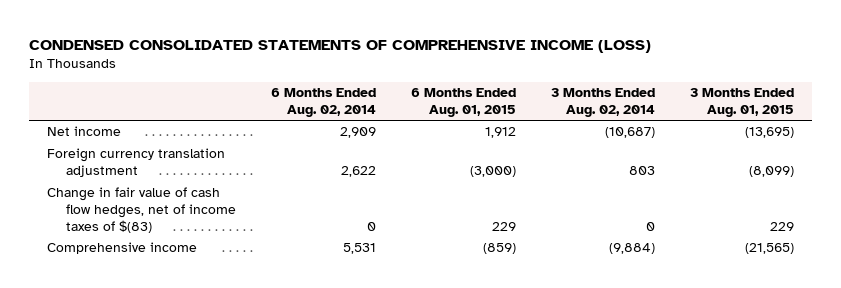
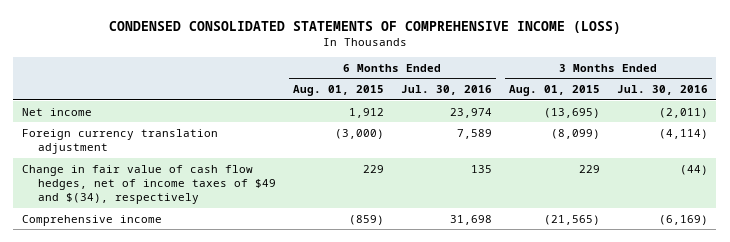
- | 6 Months Ended Aug. 02, 2014 | 6 Months Ended Aug. 01, 2015 | 3 Months Ended Aug. 02, 2014 | 3 Months Ended Aug. 01, 2015
+ | 6 Months Ended Aug. 01, 2015 | 6 Months Ended Jul. 30, 2016 | 3 Months Ended Aug. 01, 2015 | 3 Months Ended Jul. 30, 2016
- Change in fair value of cash flow hedges, net of income taxes of $(83) | 0 | 229 | 0 | 229
+ Change in fair value of cash flow hedges, net of income taxes of $49 and $(34), respectively | 229 | 135 | 229 | (44)

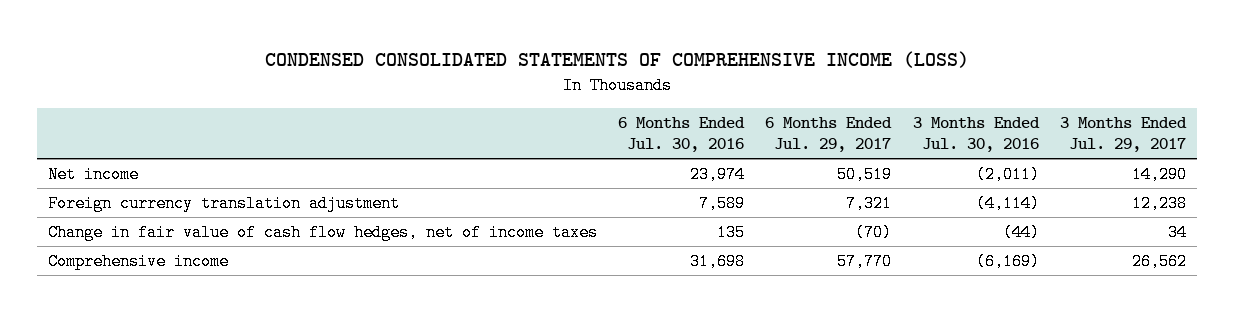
- | 6 Months Ended Aug. 01, 2015 | 6 Months Ended Jul. 30, 2016 | 3 Months Ended Aug. 01, 2015 | 3 Months Ended Jul. 30, 2016
+ | 6 Months Ended Jul. 30, 2016 | 6 Months Ended Jul. 29, 2017 | 3 Months Ended Jul. 30, 2016 | 3 Months Ended Jul. 29, 2017
- Change in fair value of cash flow hedges, net of income taxes of $49 and $(34), respectively | 229 | 135 | 229 | (44)
+ Change in fair value of cash flow hedges, net of income taxes | 135 | (70) | (44) | 34

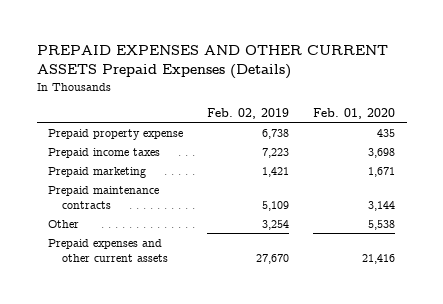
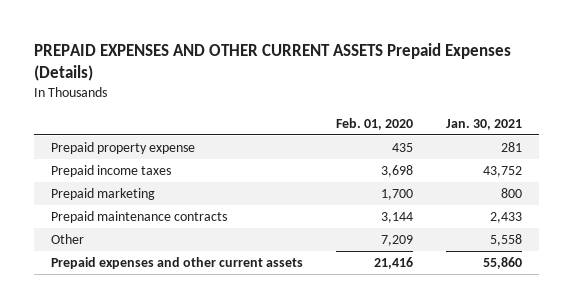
- | Feb. 02, 2019 | Feb. 01, 2020
+ | Feb. 01, 2020 | Jan. 30, 2021
- Prepaid marketing | 1,421 | 1,671
+ Prepaid marketing | 1,700 | 800
- Other | 3,254 | 5,538
+ Other | 7,209 | 5,558

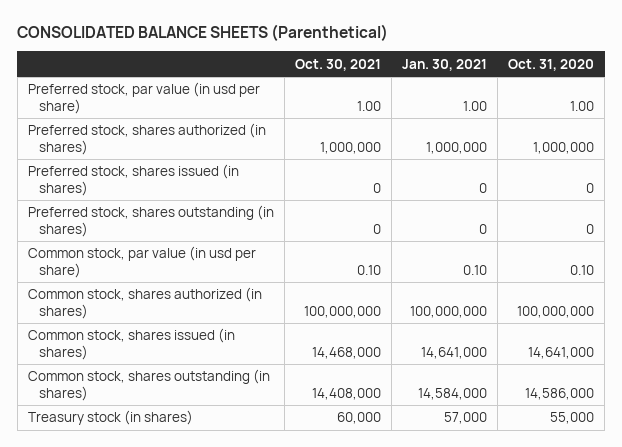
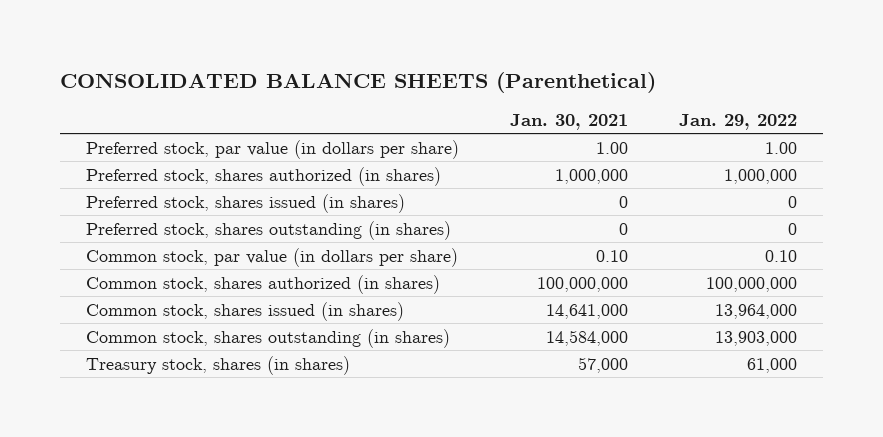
- | Oct. 30, 2021 | Jan. 30, 2021 | Oct. 31, 2020
+ | Jan. 30, 2021 | Jan. 29, 2022
- Preferred stock, par value (in usd per share) | 1.00 | 1.00 | 1.00
+ Preferred stock, par value (in dollars per share) | 1.00 | 1.00
- Common stock, par value (in usd per share) | 0.10 | 0.10 | 0.10
+ Common stock, par value (in dollars per share) | 0.10 | 0.10
- Treasury stock (in shares) | 60,000 | 57,000 | 55,000
+ Treasury stock, shares (in shares) | 57,000 | 61,000

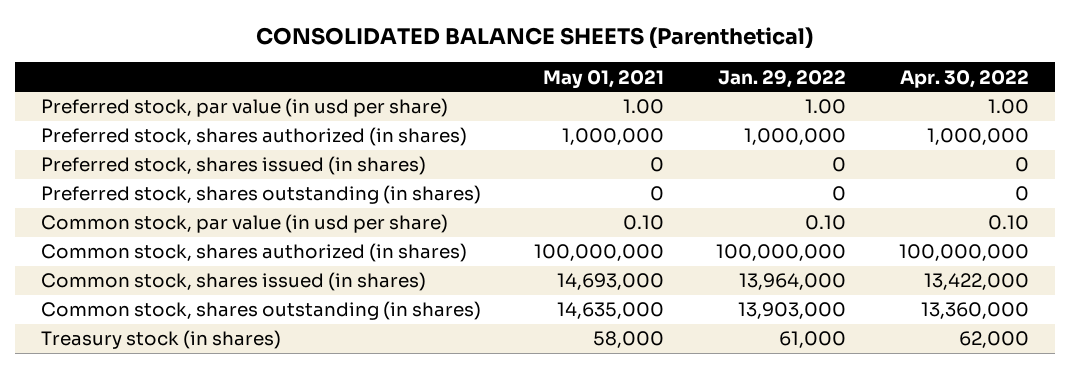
- | Jan. 30, 2021 | Jan. 29, 2022
+ | May 01, 2021 | Jan. 29, 2022 | Apr. 30, 2022
- Preferred stock, par value (in dollars per share) | 1.00 | 1.00
+ Preferred stock, par value (in usd per share) | 1.00 | 1.00 | 1.00
- Common stock, par value (in dollars per share) | 0.10 | 0.10
+ Common stock, par value (in usd per share) | 0.10 | 0.10 | 0.10
- Treasury stock, shares (in shares) | 57,000 | 61,000
+ Treasury stock (in shares) | 58,000 | 61,000 | 62,000

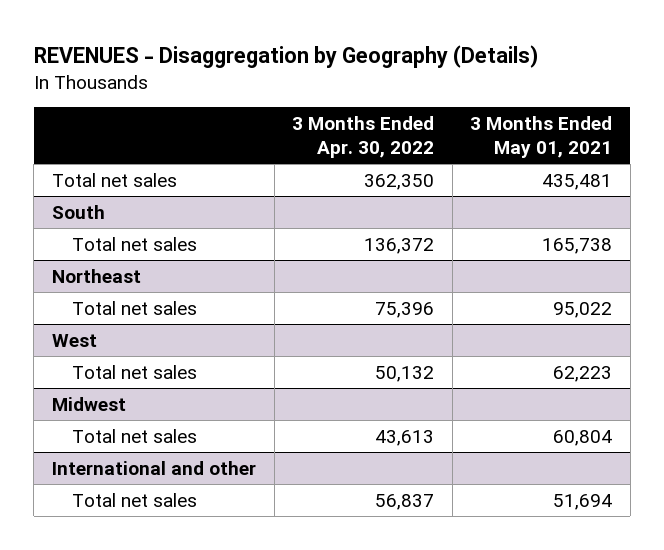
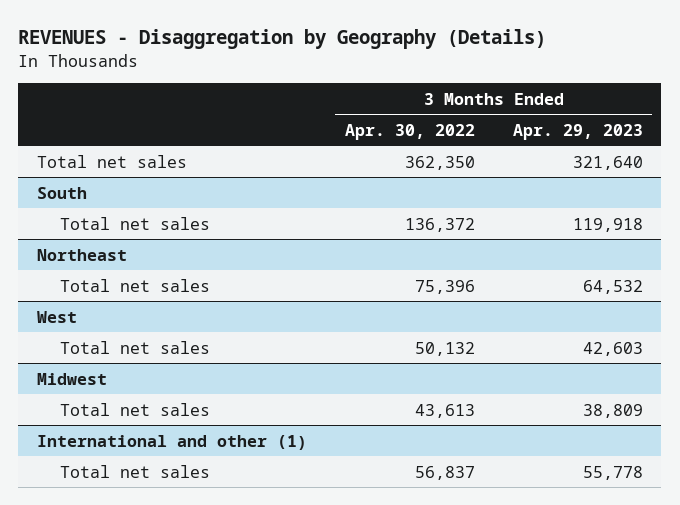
- | 3 Months Ended Apr. 30, 2022 | 3 Months Ended May 01, 2021
+ | 3 Months Ended Apr. 30, 2022 | 3 Months Ended Apr. 29, 2023
- International and other
+ International and other (1)

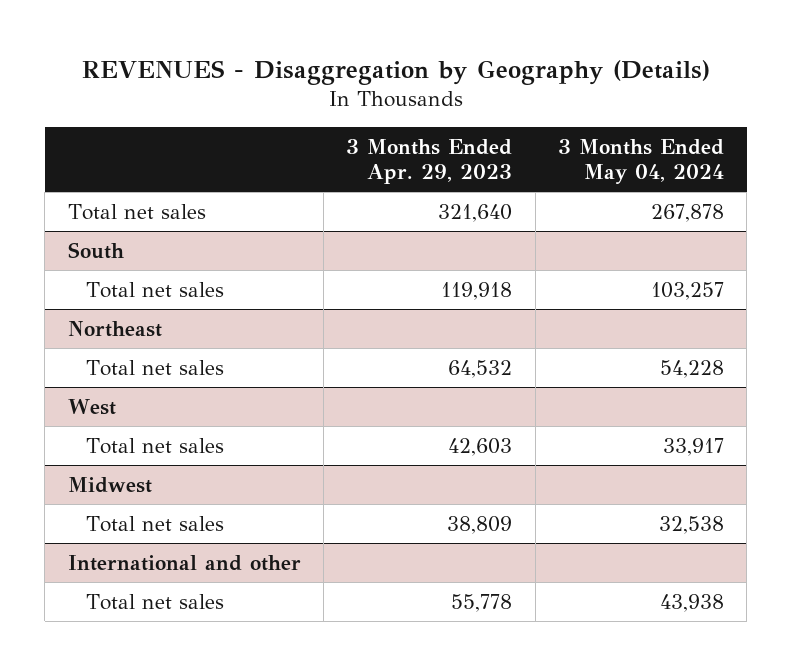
- | 3 Months Ended Apr. 30, 2022 | 3 Months Ended Apr. 29, 2023
+ | 3 Months Ended Apr. 29, 2023 | 3 Months Ended May 04, 2024
- International and other (1)
+ International and other

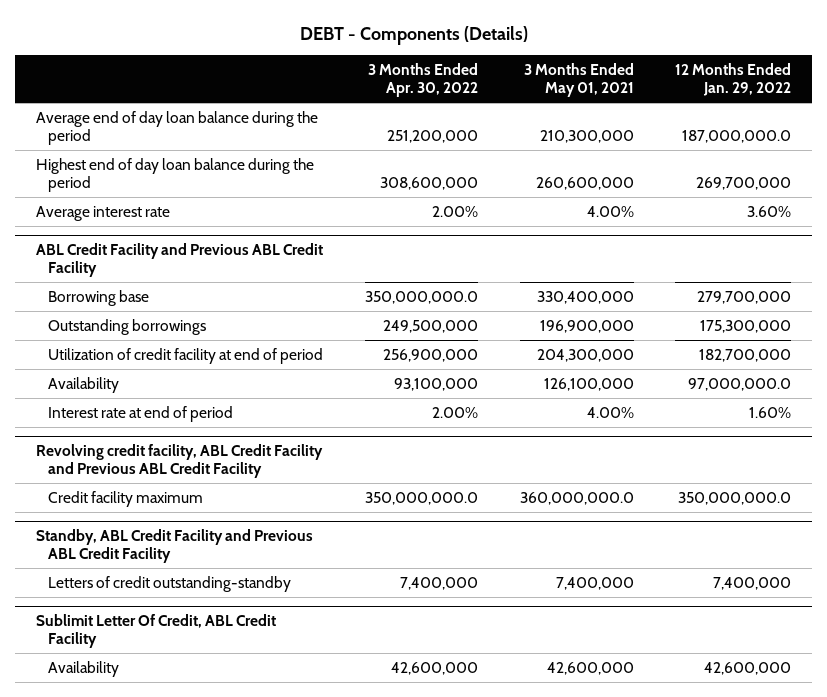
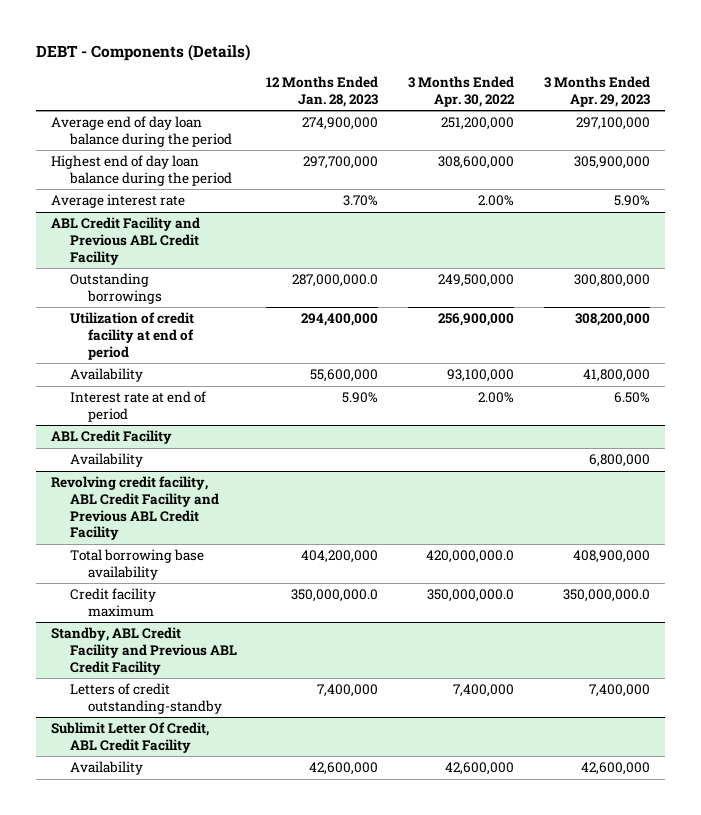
- | 3 Months Ended Apr. 30, 2022 | 3 Months Ended May 01, 2021 | 12 Months Ended Jan. 29, 2022
+ | 12 Months Ended Jan. 28, 2023 | 3 Months Ended Apr. 30, 2022 | 3 Months Ended Apr. 29, 2023
@ ABL Credit Facility and Previous ABL Credit Facility
- Borrowing base | 350,000,000.0 | 330,400,000 | 279,700,000
+ ABL Credit Facility
+ Availability | | | 6,800,000
@ Revolving credit facility, ABL Credit Facility and Previous ABL Credit Facility
+ Total borrowing base availability | 404,200,000 | 420,000,000.0 | 408,900,000

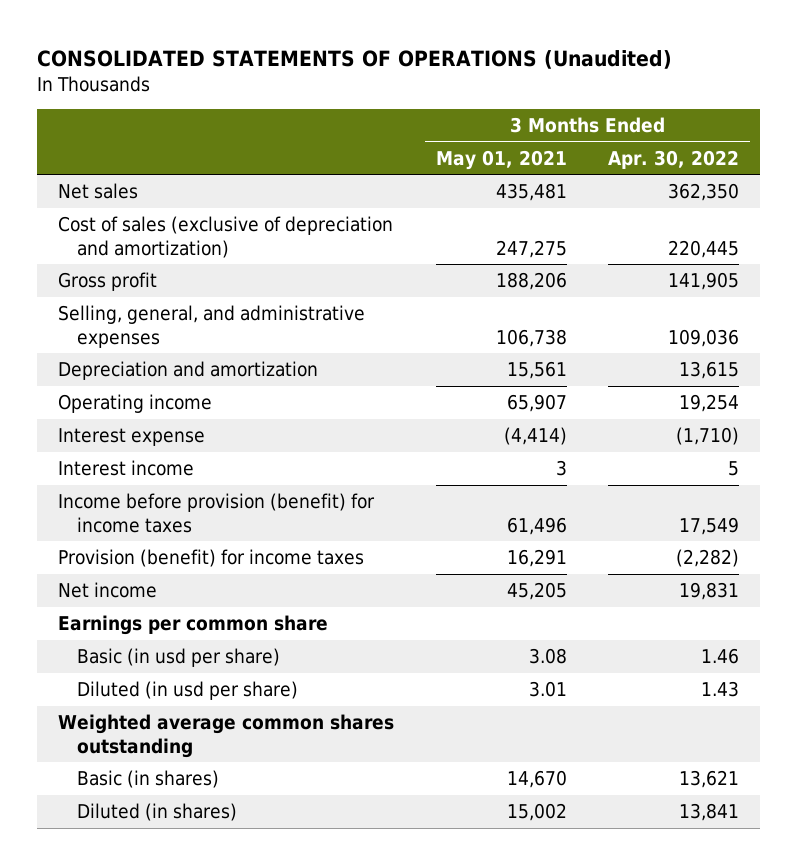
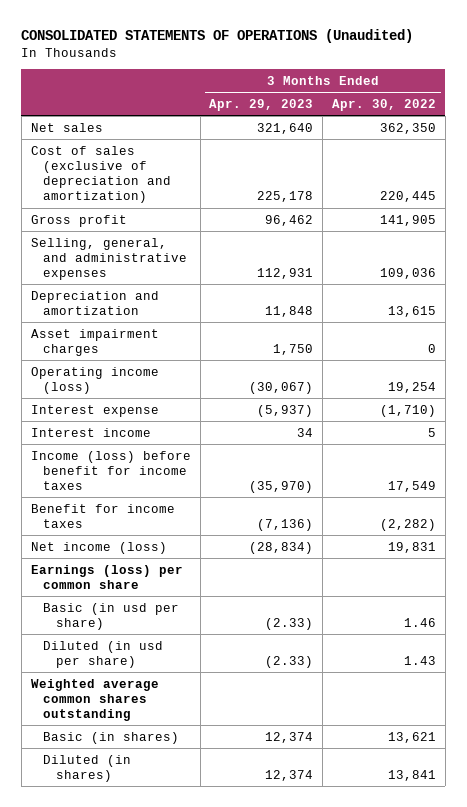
- | 3 Months Ended May 01, 2021 | 3 Months Ended Apr. 30, 2022
+ | 3 Months Ended Apr. 29, 2023 | 3 Months Ended Apr. 30, 2022
- Operating income | 65,907 | 19,254
+ Asset impairment charges | 1,750 | 0
+ Operating income (loss) | (30,067) | 19,254
- Income before provision (benefit) for income taxes | 61,496 | 17,549
- Provision (benefit) for income taxes | 16,291 | (2,282)
- Net income | 45,205 | 19,831
- Earnings per common share
+ Income (loss) before benefit for income taxes | (35,970) | 17,549
+ Benefit for income taxes | (7,136) | (2,282)
+ Net income (loss) | (28,834) | 19,831
+ Earnings (loss) per common share

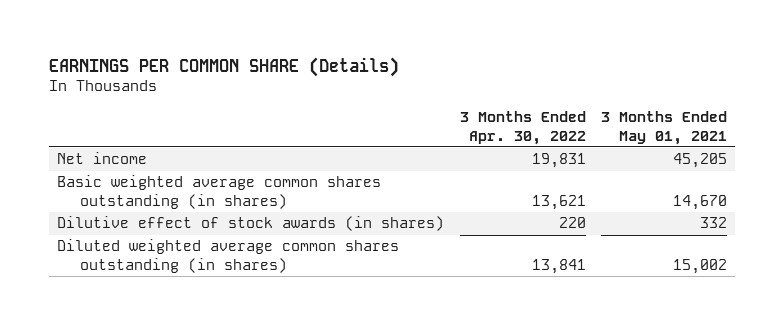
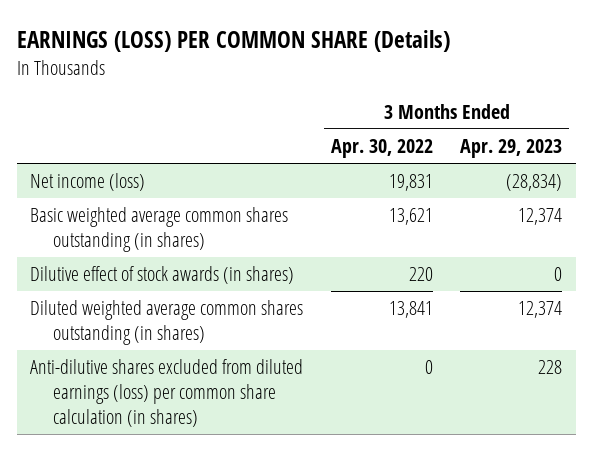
- EARNINGS PER COMMON SHARE (Details)
+ EARNINGS (LOSS) PER COMMON SHARE (Details)
- | 3 Months Ended Apr. 30, 2022 | 3 Months Ended May 01, 2021
+ | 3 Months Ended Apr. 30, 2022 | 3 Months Ended Apr. 29, 2023
- Net income | 19,831 | 45,205
+ Net income (loss) | 19,831 | (28,834)
+ Anti-dilutive shares excluded from diluted earnings (loss) per common share calculation (in shares) | 0 | 228

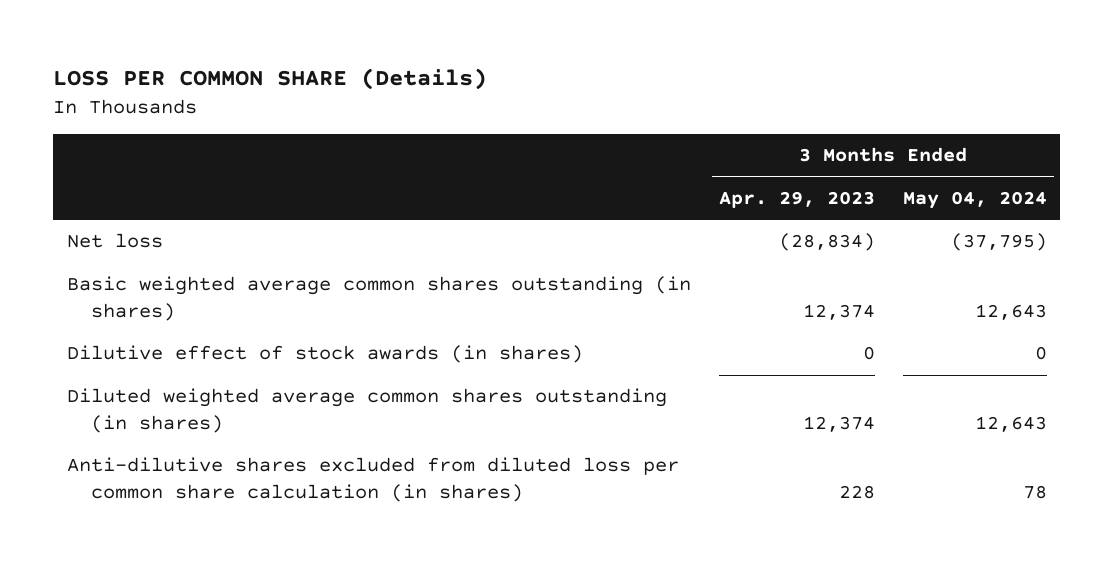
- EARNINGS (LOSS) PER COMMON SHARE (Details)
+ LOSS PER COMMON SHARE (Details)
- | 3 Months Ended Apr. 30, 2022 | 3 Months Ended Apr. 29, 2023
+ | 3 Months Ended Apr. 29, 2023 | 3 Months Ended May 04, 2024
- Net income (loss) | 19,831 | (28,834)
+ Net loss | (28,834) | (37,795)
- Anti-dilutive shares excluded from diluted earnings (loss) per common share calculation (in shares) | 0 | 228
+ Anti-dilutive shares excluded from diluted loss per common share calculation (in shares) | 228 | 78

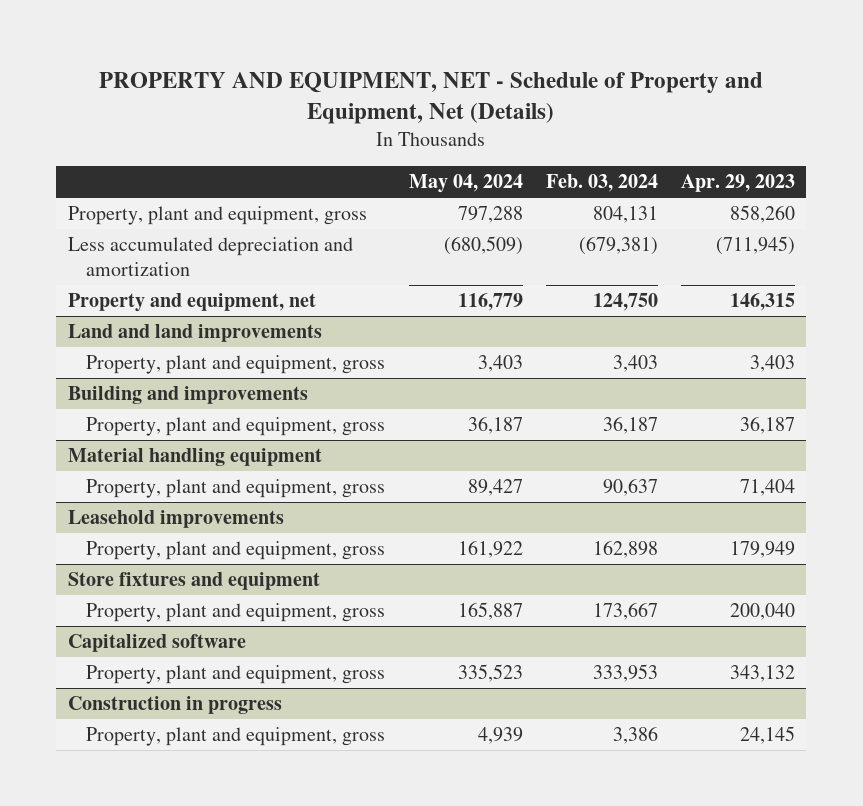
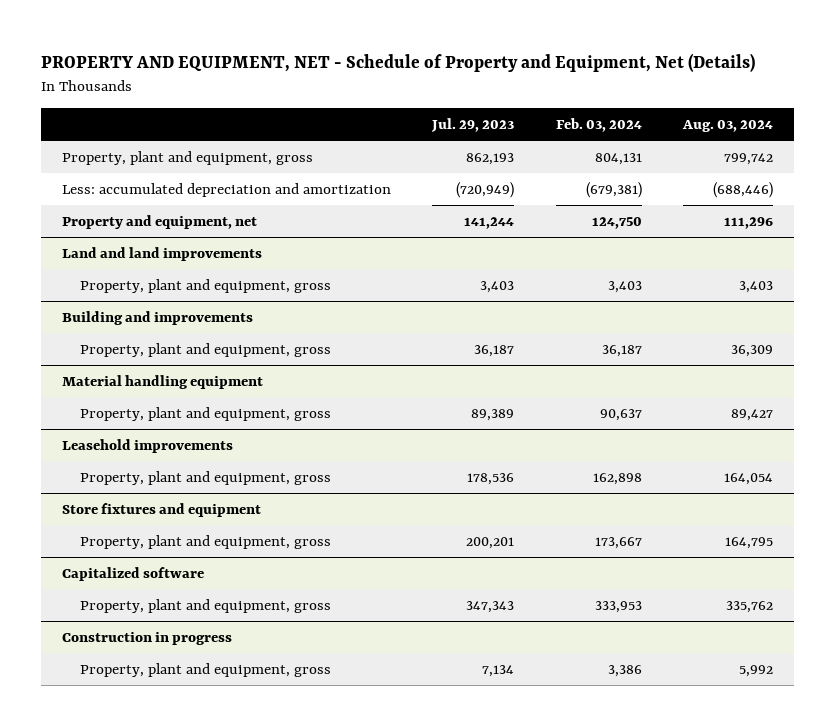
- | May 04, 2024 | Feb. 03, 2024 | Apr. 29, 2023
+ | Jul. 29, 2023 | Feb. 03, 2024 | Aug. 03, 2024
- Less accumulated depreciation and amortization | (680,509) | (679,381) | (711,945)
+ Less: accumulated depreciation and amortization | (720,949) | (679,381) | (688,446)

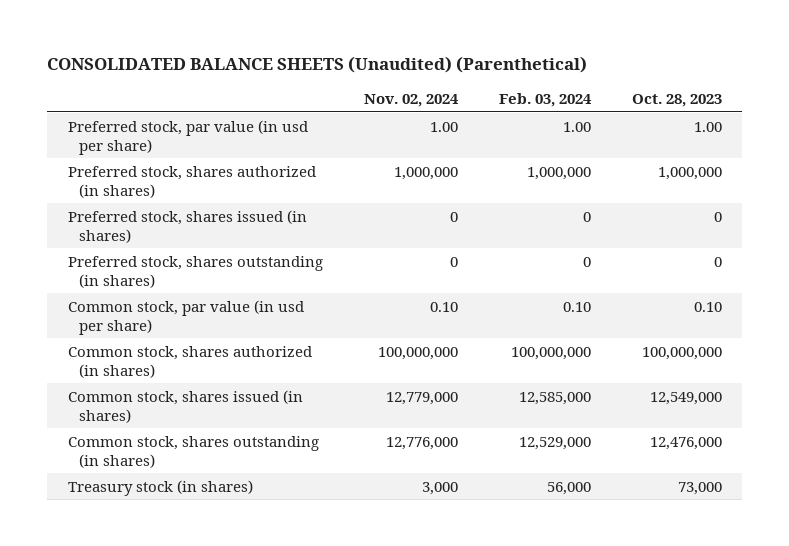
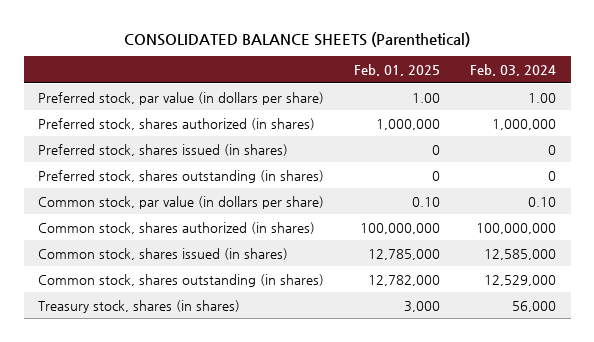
- CONSOLIDATED BALANCE SHEETS (Unaudited) (Parenthetical)
+ CONSOLIDATED BALANCE SHEETS (Parenthetical)
- | Nov. 02, 2024 | Feb. 03, 2024 | Oct. 28, 2023
+ | Feb. 01, 2025 | Feb. 03, 2024
- Preferred stock, par value (in usd per share) | 1.00 | 1.00 | 1.00
+ Preferred stock, par value (in dollars per share) | 1.00 | 1.00
- Common stock, par value (in usd per share) | 0.10 | 0.10 | 0.10
+ Common stock, par value (in dollars per share) | 0.10 | 0.10
- Treasury stock (in shares) | 3,000 | 56,000 | 73,000
+ Treasury stock, shares (in shares) | 3,000 | 56,000

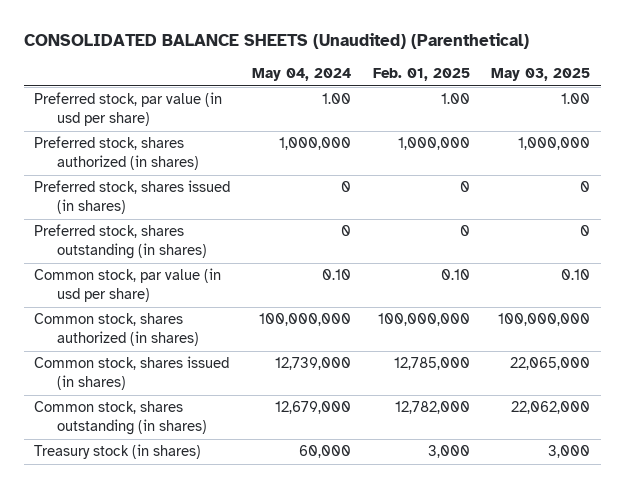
- CONSOLIDATED BALANCE SHEETS (Parenthetical)
+ CONSOLIDATED BALANCE SHEETS (Unaudited) (Parenthetical)
- | Feb. 01, 2025 | Feb. 03, 2024
+ | May 04, 2024 | Feb. 01, 2025 | May 03, 2025
- Preferred stock, par value (in dollars per share) | 1.00 | 1.00
+ Preferred stock, par value (in usd per share) | 1.00 | 1.00 | 1.00
- Common stock, par value (in dollars per share) | 0.10 | 0.10
+ Common stock, par value (in usd per share) | 0.10 | 0.10 | 0.10
- Treasury stock, shares (in shares) | 3,000 | 56,000
+ Treasury stock (in shares) | 60,000 | 3,000 | 3,000

